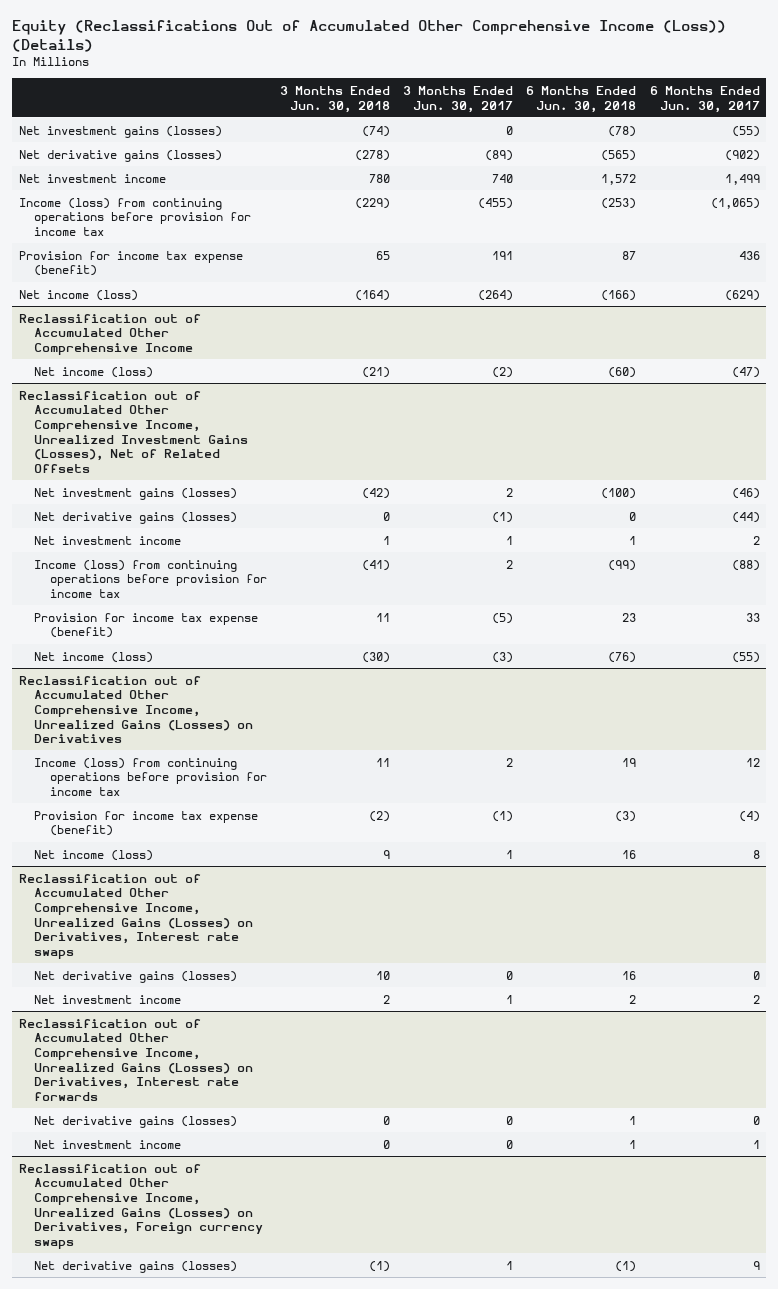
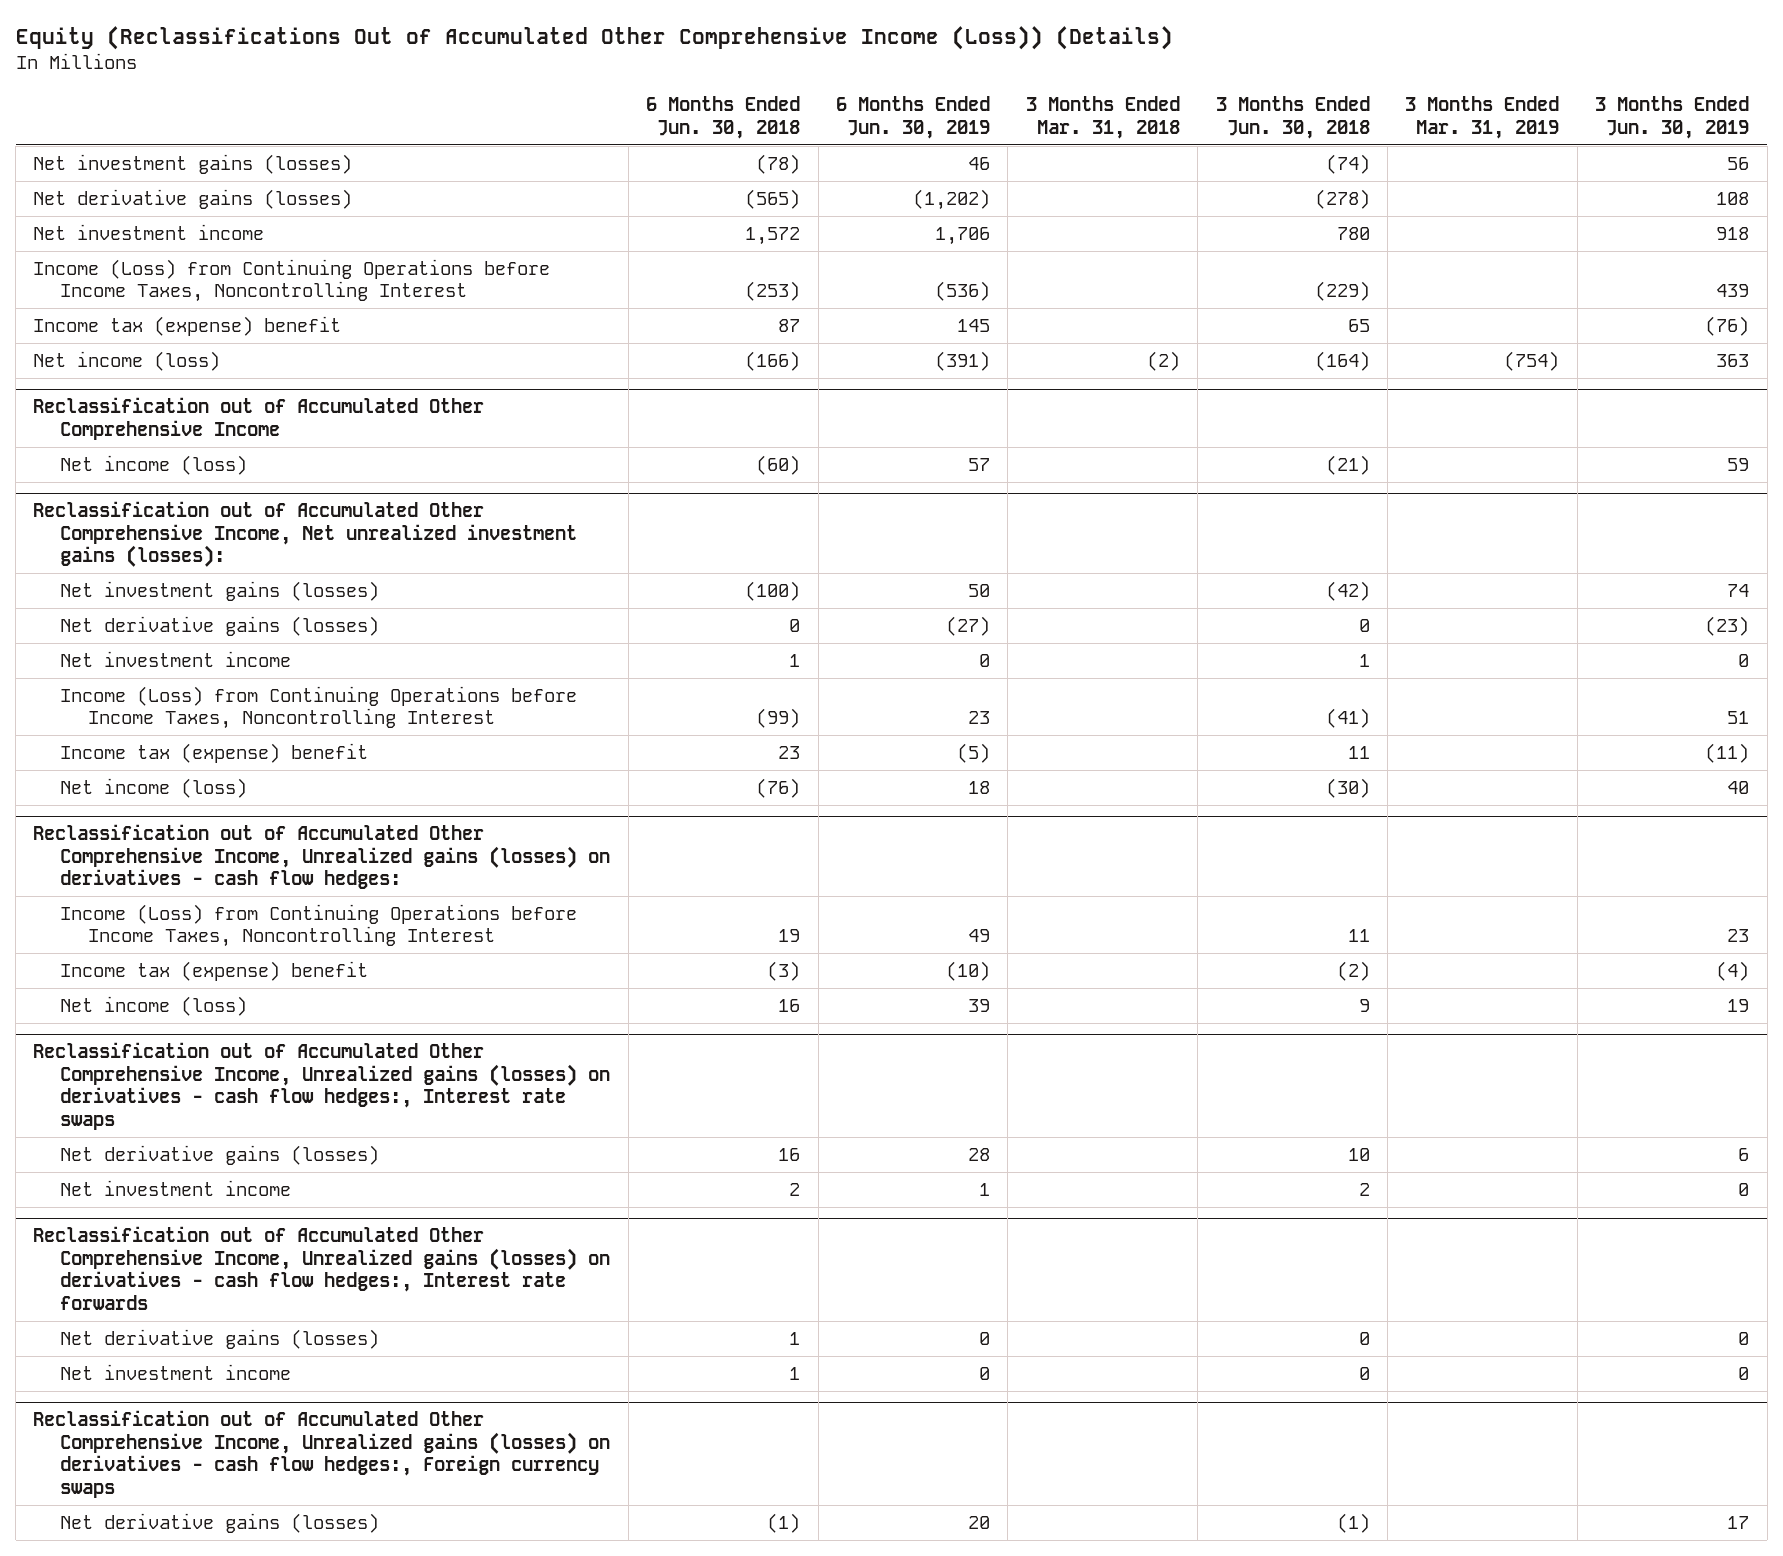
- | 3 Months Ended Jun. 30, 2018 | 3 Months Ended Jun. 30, 2017 | 6 Months Ended Jun. 30, 2018 | 6 Months Ended Jun. 30, 2017
+ | 6 Months Ended Jun. 30, 2018 | 6 Months Ended Jun. 30, 2019 | 3 Months Ended Mar. 31, 2018 | 3 Months Ended Jun. 30, 2018 | 3 Months Ended Mar. 31, 2019 | 3 Months Ended Jun. 30, 2019
- Income (loss) from continuing operations before provision for income tax | (229) | (455) | (253) | (1,065)
- Provision for income tax expense (benefit) | 65 | 191 | 87 | 436
+ Income (Loss) from Continuing Operations before Income Taxes, Noncontrolling Interest | (253) | (536) | | (229) | | 439
+ Income tax (expense) benefit | 87 | 145 | | 65 | | (76)
- Reclassification out of Accumulated Other Comprehensive Income, Unrealized Investment Gains (Losses), Net of Related Offsets
+ Reclassification out of Accumulated Other Comprehensive Income, Net unrealized investment gains (losses):
- Income (loss) from continuing operations before provision for income tax | (41) | 2 | (99) | (88)
- Provision for income tax expense (benefit) | 11 | (5) | 23 | 33
+ Income (Loss) from Continuing Operations before Income Taxes, Noncontrolling Interest | (99) | 23 | | (41) | | 51
+ Income tax (expense) benefit | 23 | (5) | | 11 | | (11)
- Reclassification out of Accumulated Other Comprehensive Income, Unrealized Gains (Losses) on Derivatives
- Income (loss) from continuing operations before provision for income tax | 11 | 2 | 19 | 12
- Provision for income tax expense (benefit) | (2) | (1) | (3) | (4)
+ Reclassification out of Accumulated Other Comprehensive Income, Unrealized gains (losses) on derivatives - cash flow hedges:
+ Income (Loss) from Continuing Operations before Income Taxes, Noncontrolling Interest | 19 | 49 | | 11 | | 23
+ Income tax (expense) benefit | (3) | (10) | | (2) | | (4)
- Reclassification out of Accumulated Other Comprehensive Income, Unrealized Gains (Losses) on Derivatives, Interest rate swaps
+ Reclassification out of Accumulated Other Comprehensive Income, Unrealized gains (losses) on derivatives - cash flow hedges:, Interest rate swaps
- Reclassification out of Accumulated Other Comprehensive Income, Unrealized Gains (Losses) on Derivatives, Interest rate forwards
+ Reclassification out of Accumulated Other Comprehensive Income, Unrealized gains (losses) on derivatives - cash flow hedges:, Interest rate forwards
- Reclassification out of Accumulated Other Comprehensive Income, Unrealized Gains (Losses) on Derivatives, Foreign currency swaps
+ Reclassification out of Accumulated Other Comprehensive Income, Unrealized gains (losses) on derivatives - cash flow hedges:, Foreign currency swaps

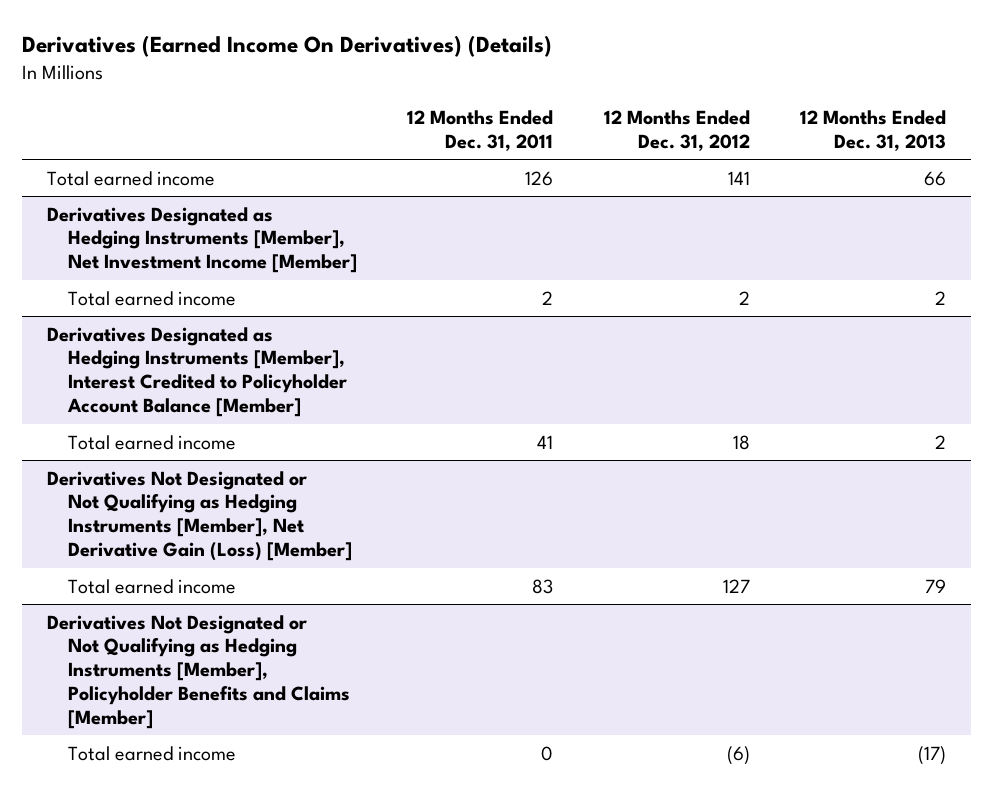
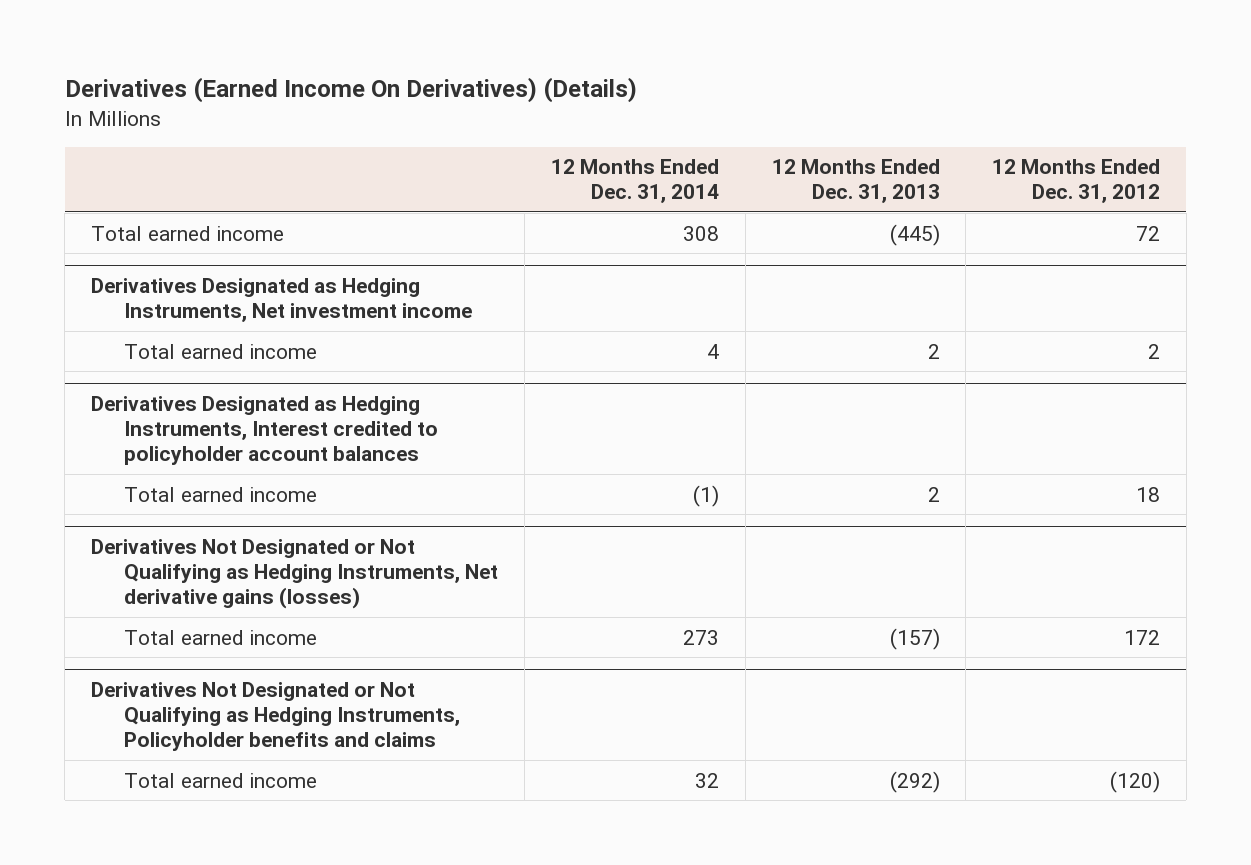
- | 12 Months Ended Dec. 31, 2011 | 12 Months Ended Dec. 31, 2012 | 12 Months Ended Dec. 31, 2013
+ | 12 Months Ended Dec. 31, 2014 | 12 Months Ended Dec. 31, 2013 | 12 Months Ended Dec. 31, 2012
- Total earned income | 126 | 141 | 66
- Derivatives Designated as Hedging Instruments [Member], Net Investment Income [Member]
+ Total earned income | 308 | (445) | 72
+ Derivatives Designated as Hedging Instruments, Net investment income
- Derivatives Designated as Hedging Instruments [Member], Interest Credited to Policyholder Account Balance [Member]
+ Derivatives Designated as Hedging Instruments, Interest credited to policyholder account balances
- Derivatives Not Designated or Not Qualifying as Hedging Instruments [Member], Net Derivative Gain (Loss) [Member]
- Total earned income | 83 | 127 | 79
- Derivatives Not Designated or Not Qualifying as Hedging Instruments [Member], Policyholder Benefits and Claims [Member]
- Total earned income | 0 | (6) | (17)
+ Derivatives Not Designated or Not Qualifying as Hedging Instruments, Net derivative gains (losses)
+ Total earned income | 273 | (157) | 172
+ Derivatives Not Designated or Not Qualifying as Hedging Instruments, Policyholder benefits and claims
+ Total earned income | 32 | (292) | (120)

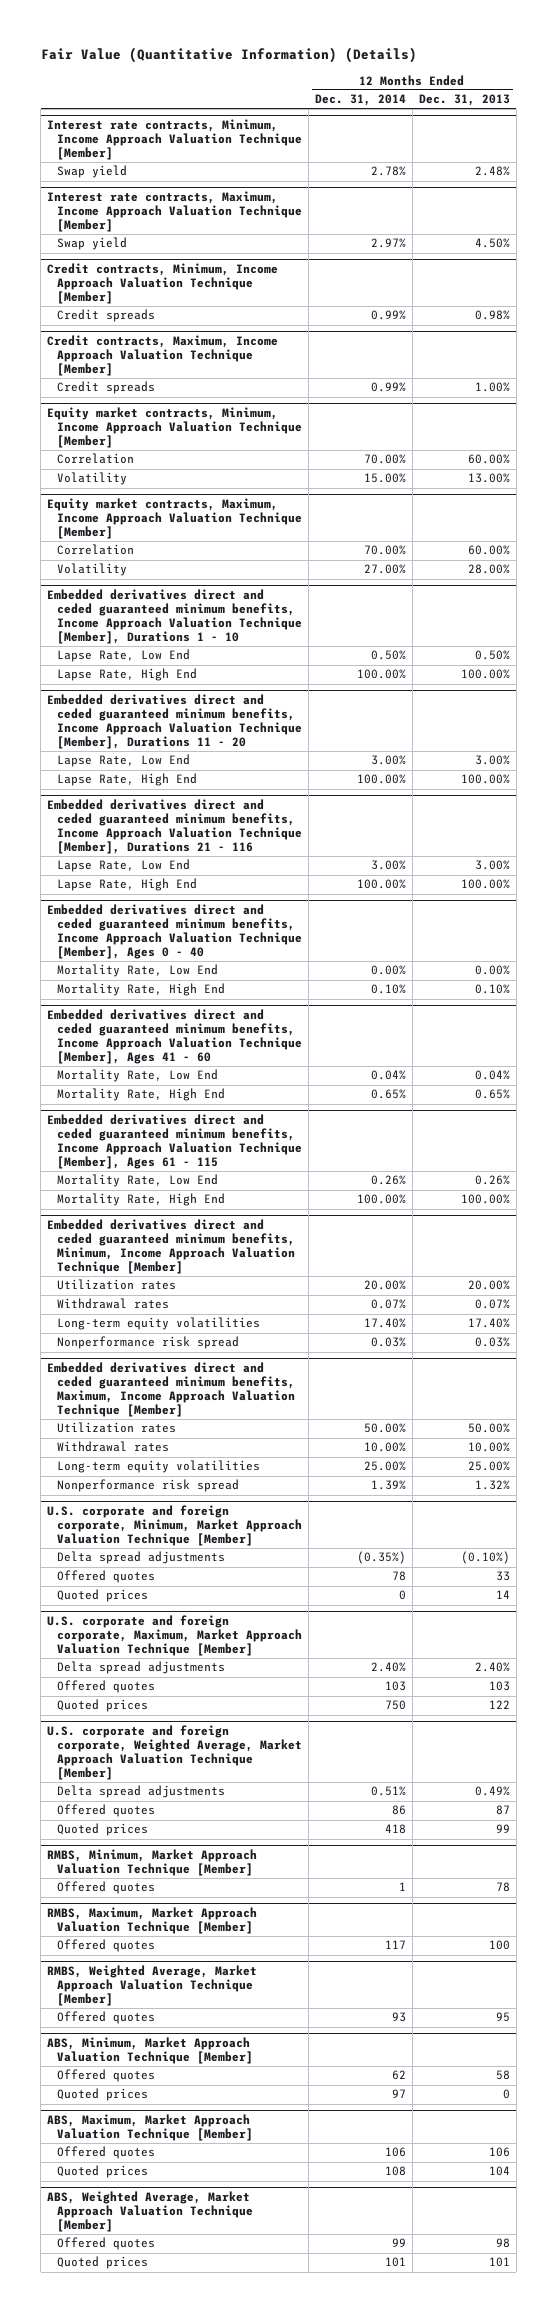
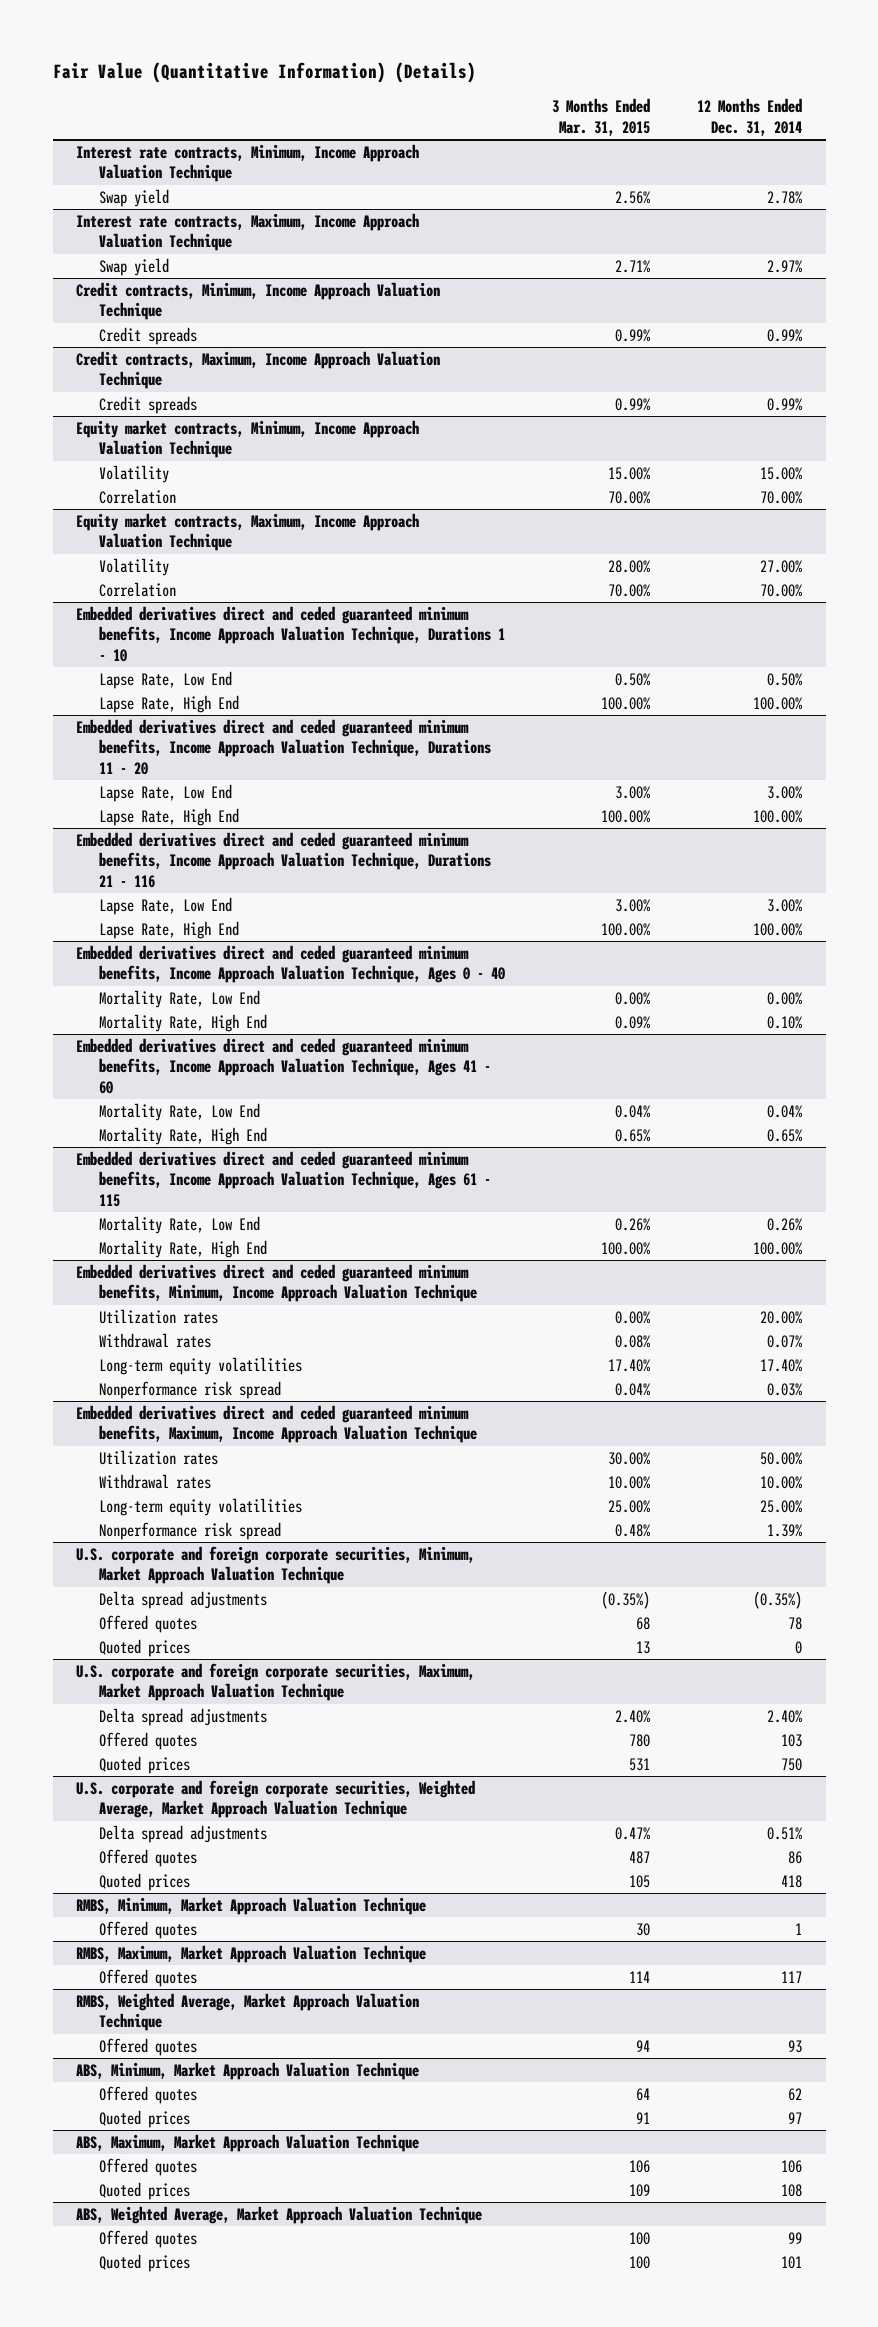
- | 12 Months Ended Dec. 31, 2014 | 12 Months Ended Dec. 31, 2013
+ | 3 Months Ended Mar. 31, 2015 | 12 Months Ended Dec. 31, 2014
- Interest rate contracts, Minimum, Income Approach Valuation Technique [Member]
+ Interest rate contracts, Minimum, Income Approach Valuation Technique
- Interest rate contracts, Maximum, Income Approach Valuation Technique [Member]
+ Interest rate contracts, Maximum, Income Approach Valuation Technique
- Credit contracts, Minimum, Income Approach Valuation Technique [Member]
+ Credit contracts, Minimum, Income Approach Valuation Technique
- Credit contracts, Maximum, Income Approach Valuation Technique [Member]
+ Credit contracts, Maximum, Income Approach Valuation Technique
- Equity market contracts, Minimum, Income Approach Valuation Technique [Member]
- Correlation | 70.00% | 60.00%
+ Equity market contracts, Minimum, Income Approach Valuation Technique
- Equity market contracts, Maximum, Income Approach Valuation Technique [Member]
+ Equity market contracts, Maximum, Income Approach Valuation Technique
- Embedded derivatives direct and ceded guaranteed minimum benefits, Income Approach Valuation Technique [Member], Durations 1 - 10
+ Correlation | 70.00% | 70.00%
+ Embedded derivatives direct and ceded guaranteed minimum benefits, Income Approach Valuation Technique, Durations 1 - 10
- Embedded derivatives direct and ceded guaranteed minimum benefits, Income Approach Valuation Technique [Member], Durations 11 - 20
+ Embedded derivatives direct and ceded guaranteed minimum benefits, Income Approach Valuation Technique, Durations 11 - 20
- Embedded derivatives direct and ceded guaranteed minimum benefits, Income Approach Valuation Technique [Member], Durations 21 - 116
+ Embedded derivatives direct and ceded guaranteed minimum benefits, Income Approach Valuation Technique, Durations 21 - 116
- Embedded derivatives direct and ceded guaranteed minimum benefits, Income Approach Valuation Technique [Member], Ages 0 - 40
+ Embedded derivatives direct and ceded guaranteed minimum benefits, Income Approach Valuation Technique, Ages 0 - 40
- Embedded derivatives direct and ceded guaranteed minimum benefits, Income Approach Valuation Technique [Member], Ages 41 - 60
+ Embedded derivatives direct and ceded guaranteed minimum benefits, Income Approach Valuation Technique, Ages 41 - 60
- Embedded derivatives direct and ceded guaranteed minimum benefits, Income Approach Valuation Technique [Member], Ages 61 - 115
+ Embedded derivatives direct and ceded guaranteed minimum benefits, Income Approach Valuation Technique, Ages 61 - 115
- Embedded derivatives direct and ceded guaranteed minimum benefits, Minimum, Income Approach Valuation Technique [Member]
+ Embedded derivatives direct and ceded guaranteed minimum benefits, Minimum, Income Approach Valuation Technique
- Embedded derivatives direct and ceded guaranteed minimum benefits, Maximum, Income Approach Valuation Technique [Member]
+ Embedded derivatives direct and ceded guaranteed minimum benefits, Maximum, Income Approach Valuation Technique
- U.S. corporate and foreign corporate, Minimum, Market Approach Valuation Technique [Member]
+ U.S. corporate and foreign corporate securities, Minimum, Market Approach Valuation Technique
- U.S. corporate and foreign corporate, Maximum, Market Approach Valuation Technique [Member]
+ U.S. corporate and foreign corporate securities, Maximum, Market Approach Valuation Technique
- U.S. corporate and foreign corporate, Weighted Average, Market Approach Valuation Technique [Member]
+ U.S. corporate and foreign corporate securities, Weighted Average, Market Approach Valuation Technique
- RMBS, Minimum, Market Approach Valuation Technique [Member]
+ RMBS, Minimum, Market Approach Valuation Technique
- RMBS, Maximum, Market Approach Valuation Technique [Member]
+ RMBS, Maximum, Market Approach Valuation Technique
- RMBS, Weighted Average, Market Approach Valuation Technique [Member]
+ RMBS, Weighted Average, Market Approach Valuation Technique
- ABS, Minimum, Market Approach Valuation Technique [Member]
+ ABS, Minimum, Market Approach Valuation Technique
- ABS, Maximum, Market Approach Valuation Technique [Member]
+ ABS, Maximum, Market Approach Valuation Technique
- ABS, Weighted Average, Market Approach Valuation Technique [Member]
+ ABS, Weighted Average, Market Approach Valuation Technique

